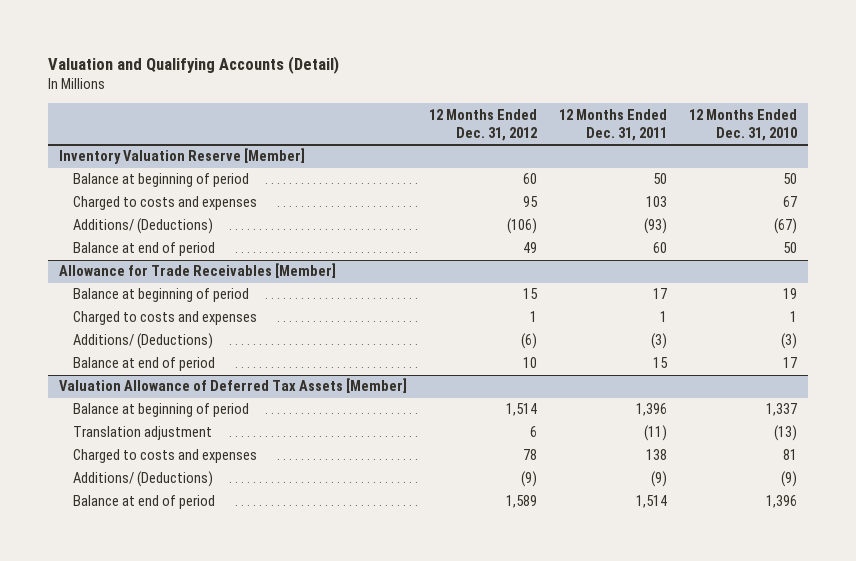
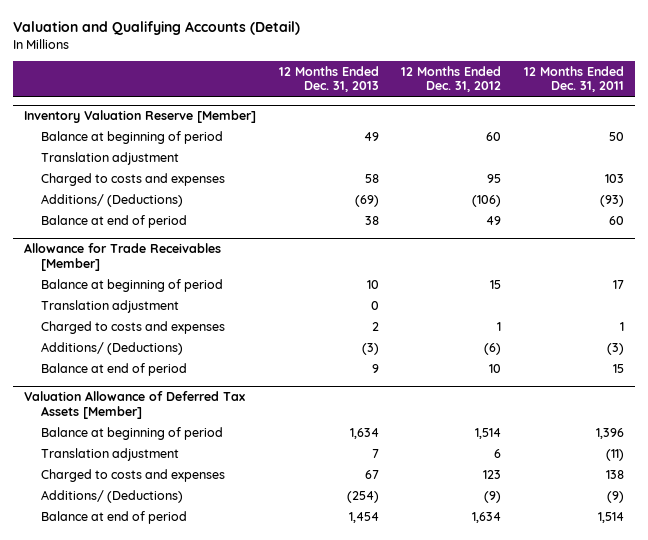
- | 12 Months Ended Dec. 31, 2012 | 12 Months Ended Dec. 31, 2011 | 12 Months Ended Dec. 31, 2010
+ | 12 Months Ended Dec. 31, 2013 | 12 Months Ended Dec. 31, 2012 | 12 Months Ended Dec. 31, 2011
@ Inventory Valuation Reserve [Member]
+ Translation adjustment
@ Allowance for Trade Receivables [Member]
+ Translation adjustment | 0 | |
@ Valuation Allowance of Deferred Tax Assets [Member]
- Charged to costs and expenses | 78 | 138 | 81
+ Charged to costs and expenses | 67 | 123 | 138
- Balance at end of period | 1,589 | 1,514 | 1,396
+ Balance at end of period | 1,454 | 1,634 | 1,514

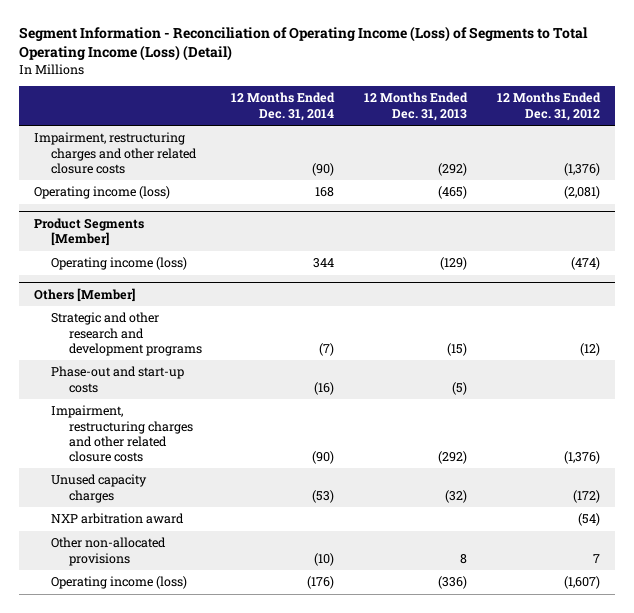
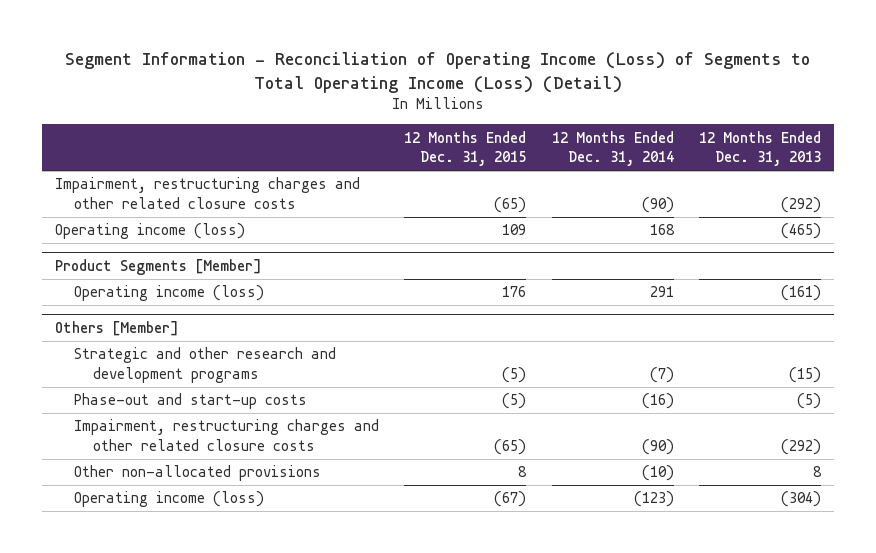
- | 12 Months Ended Dec. 31, 2014 | 12 Months Ended Dec. 31, 2013 | 12 Months Ended Dec. 31, 2012
+ | 12 Months Ended Dec. 31, 2015 | 12 Months Ended Dec. 31, 2014 | 12 Months Ended Dec. 31, 2013
@ Product Segments [Member]
- Operating income (loss) | 344 | (129) | (474)
+ Operating income (loss) | 176 | 291 | (161)
@ Others [Member]
- Unused capacity charges | (53) | (32) | (172)
- NXP arbitration award | | | (54)
- Operating income (loss) | (176) | (336) | (1,607)
+ Operating income (loss) | (67) | (123) | (304)

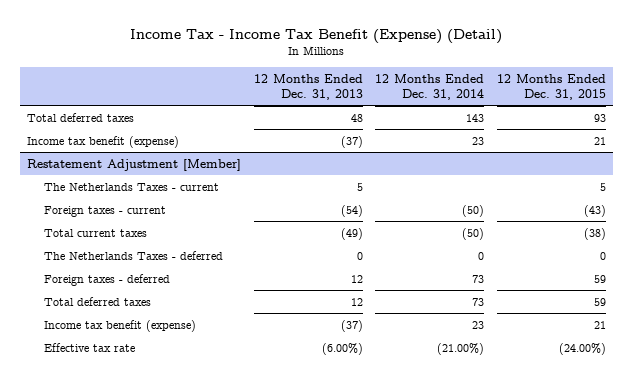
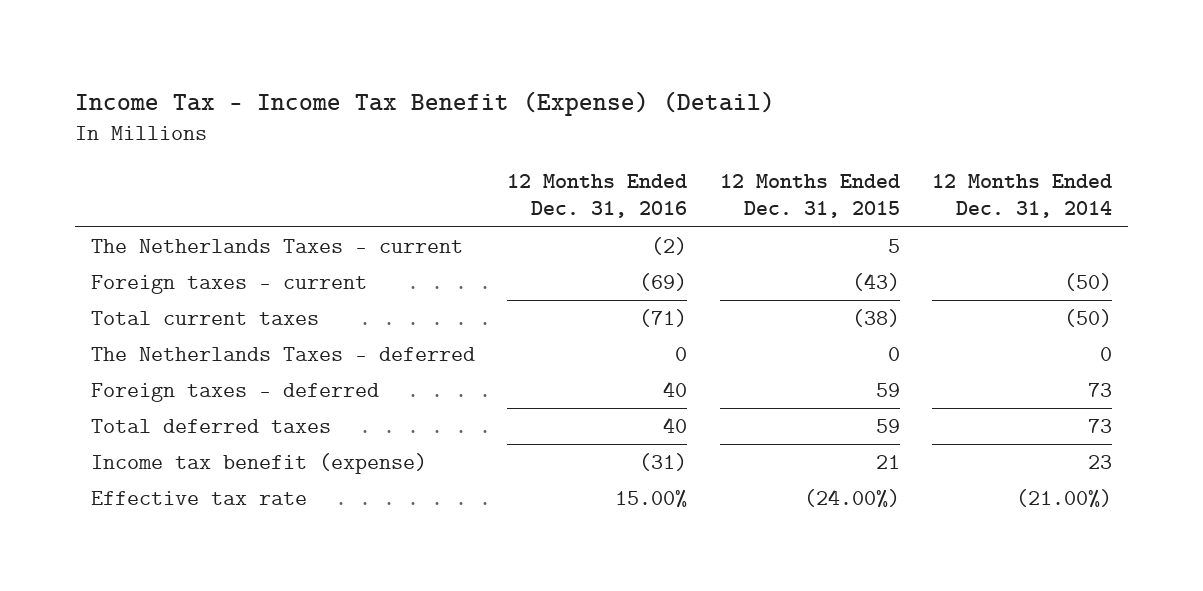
- | 12 Months Ended Dec. 31, 2013 | 12 Months Ended Dec. 31, 2014 | 12 Months Ended Dec. 31, 2015
+ | 12 Months Ended Dec. 31, 2016 | 12 Months Ended Dec. 31, 2015 | 12 Months Ended Dec. 31, 2014
- Total deferred taxes | 48 | 143 | 93
- Income tax benefit (expense) | (37) | 23 | 21
- Restatement Adjustment [Member]

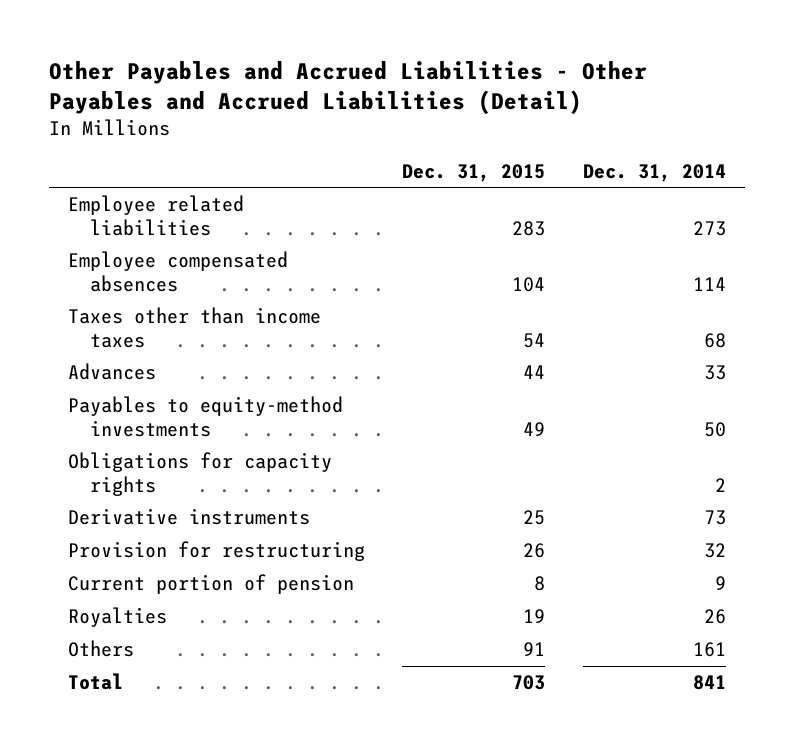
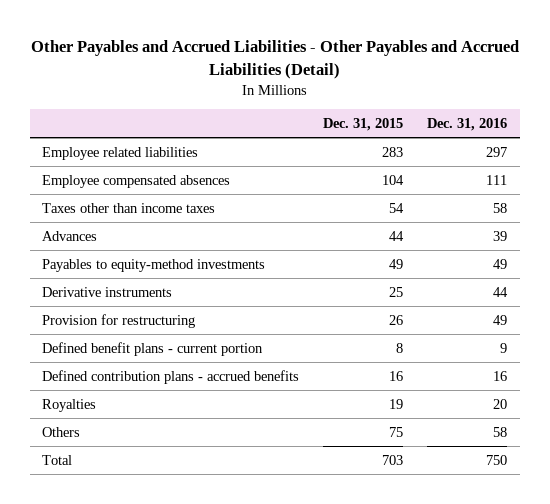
- | Dec. 31, 2015 | Dec. 31, 2014
+ | Dec. 31, 2015 | Dec. 31, 2016
- Obligations for capacity rights | | 2
- Current portion of pension | 8 | 9
+ Defined benefit plans - current portion | 8 | 9
+ Defined contribution plans - accrued benefits | 16 | 16
- Others | 91 | 161
+ Others | 75 | 58

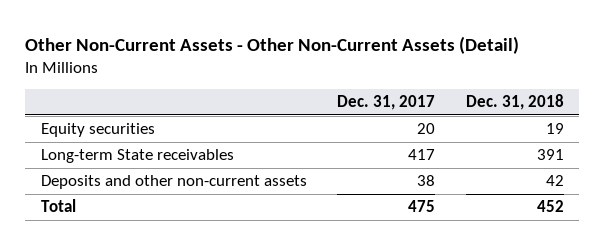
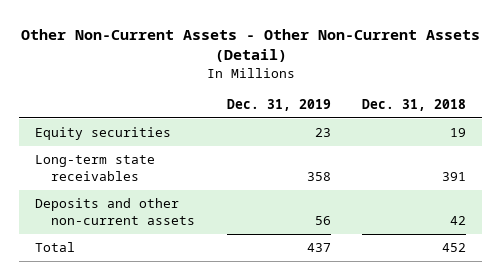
- | Dec. 31, 2017 | Dec. 31, 2018
+ | Dec. 31, 2019 | Dec. 31, 2018
- Long-term State receivables | 417 | 391
+ Long-term state receivables | 358 | 391

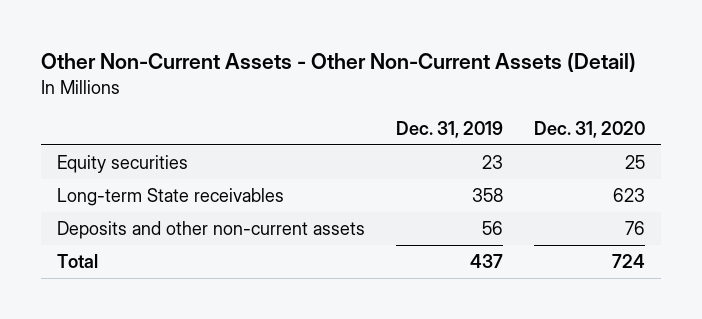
- | Dec. 31, 2019 | Dec. 31, 2018
+ | Dec. 31, 2019 | Dec. 31, 2020
- Long-term state receivables | 358 | 391
+ Long-term State receivables | 358 | 623

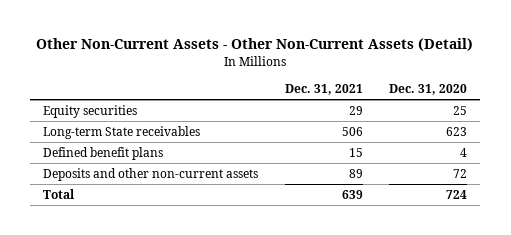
- | Dec. 31, 2019 | Dec. 31, 2020
+ | Dec. 31, 2021 | Dec. 31, 2020
- Deposits and other non-current assets | 56 | 76
+ Defined benefit plans | 15 | 4
+ Deposits and other non-current assets | 89 | 72

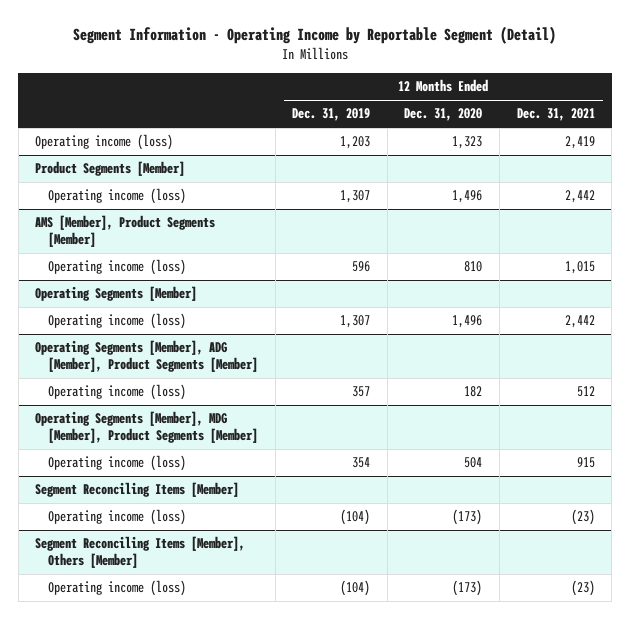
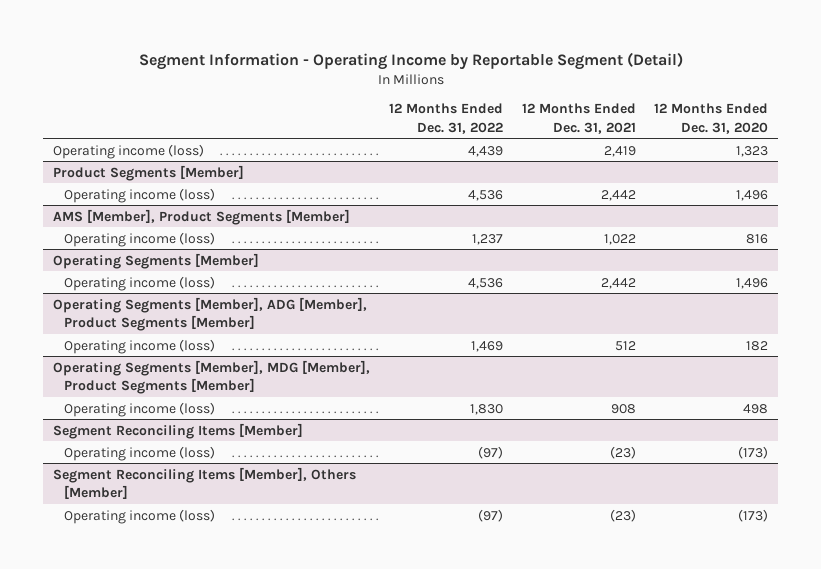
- | 12 Months Ended Dec. 31, 2019 | 12 Months Ended Dec. 31, 2020 | 12 Months Ended Dec. 31, 2021
+ | 12 Months Ended Dec. 31, 2022 | 12 Months Ended Dec. 31, 2021 | 12 Months Ended Dec. 31, 2020
@ AMS [Member], Product Segments [Member]
- Operating income (loss) | 596 | 810 | 1,015
+ Operating income (loss) | 1,237 | 1,022 | 816
@ Operating Segments [Member], MDG [Member], Product Segments [Member]
- Operating income (loss) | 354 | 504 | 915
+ Operating income (loss) | 1,830 | 908 | 498

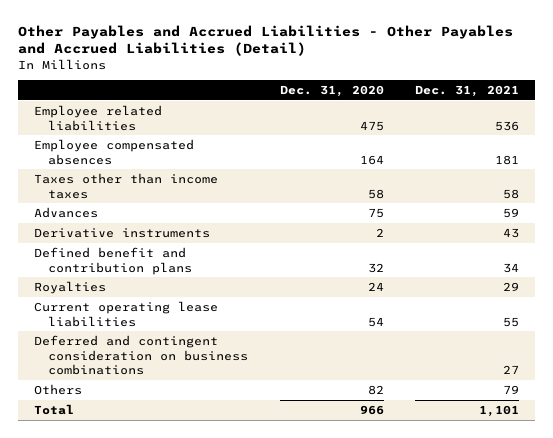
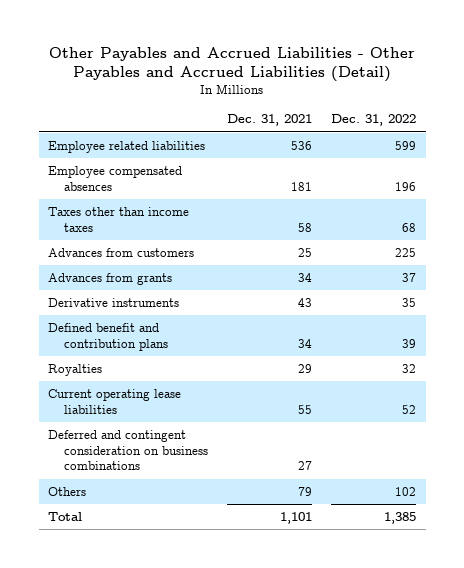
- | Dec. 31, 2020 | Dec. 31, 2021
+ | Dec. 31, 2021 | Dec. 31, 2022
- Advances | 75 | 59
+ Advances from customers | 25 | 225
+ Advances from grants | 34 | 37

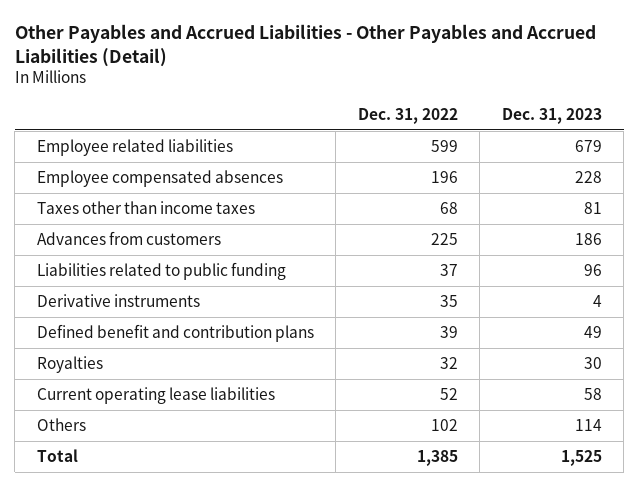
- | Dec. 31, 2021 | Dec. 31, 2022
+ | Dec. 31, 2022 | Dec. 31, 2023
- Advances from grants | 34 | 37
+ Liabilities related to public funding | 37 | 96
- Deferred and contingent consideration on business combinations | 27 |

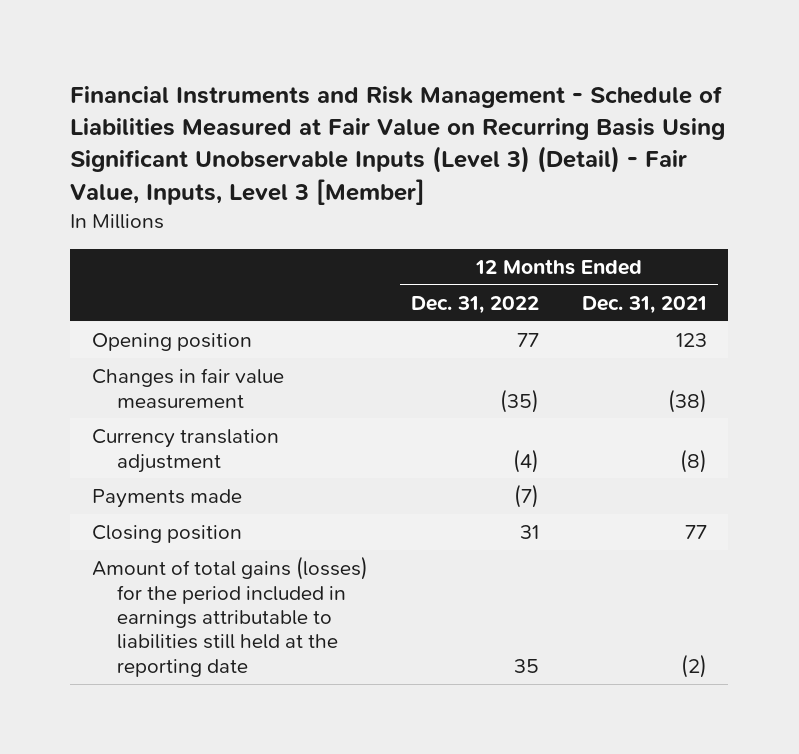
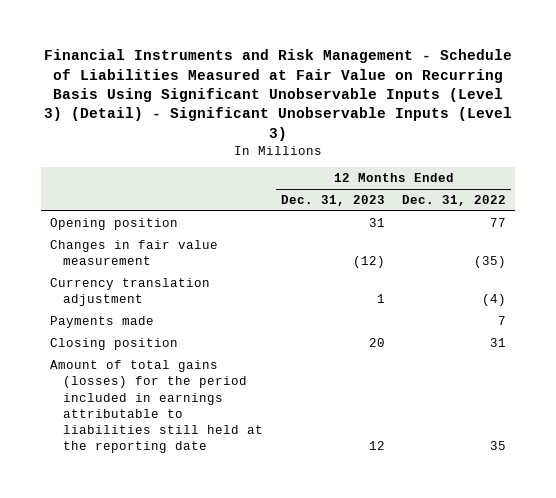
- Financial Instruments and Risk Management - Schedule of Liabilities Measured at Fair Value on Recurring Basis Using Significant Unobservable Inputs (Level 3) (Detail) - Fair Value, Inputs, Level 3 [Member]
+ Financial Instruments and Risk Management - Schedule of Liabilities Measured at Fair Value on Recurring Basis Using Significant Unobservable Inputs (Level 3) (Detail) - Significant Unobservable Inputs (Level 3)
- | 12 Months Ended Dec. 31, 2022 | 12 Months Ended Dec. 31, 2021
+ | 12 Months Ended Dec. 31, 2023 | 12 Months Ended Dec. 31, 2022
- Payments made | (7) |
+ Payments made | | 7

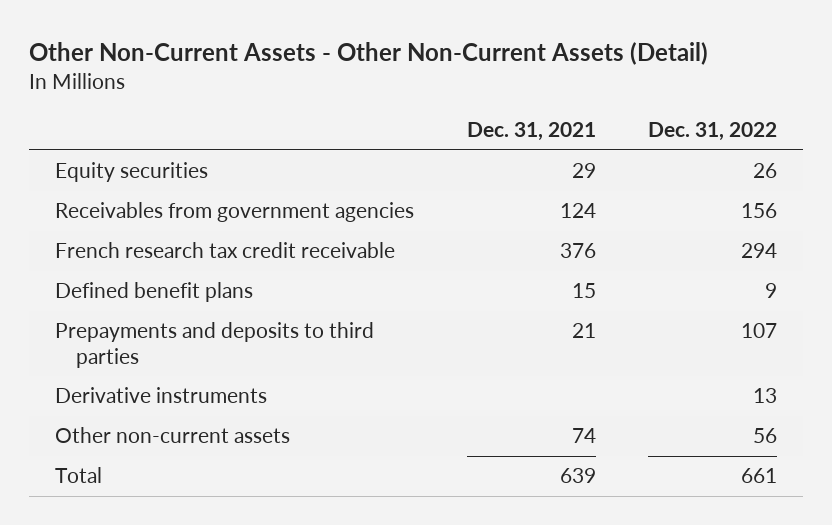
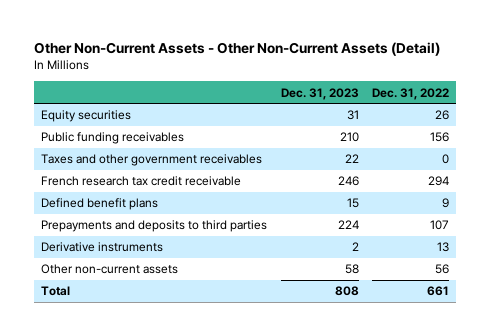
- | Dec. 31, 2021 | Dec. 31, 2022
+ | Dec. 31, 2023 | Dec. 31, 2022
- Receivables from government agencies | 124 | 156
+ Public funding receivables | 210 | 156
+ Taxes and other government receivables | 22 | 0

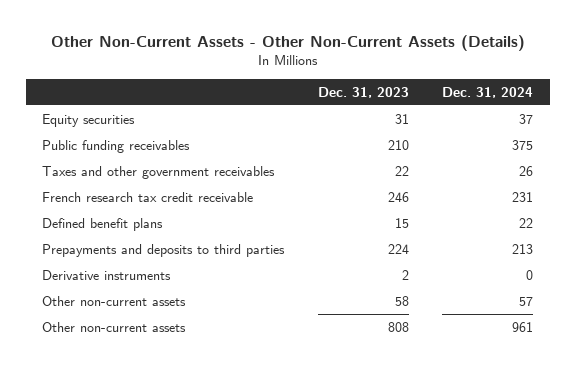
- Other Non-Current Assets - Other Non-Current Assets (Detail)
+ Other Non-Current Assets - Other Non-Current Assets (Details)
- | Dec. 31, 2023 | Dec. 31, 2022
+ | Dec. 31, 2023 | Dec. 31, 2024
- Total | 808 | 661
+ Other non-current assets | 808 | 961

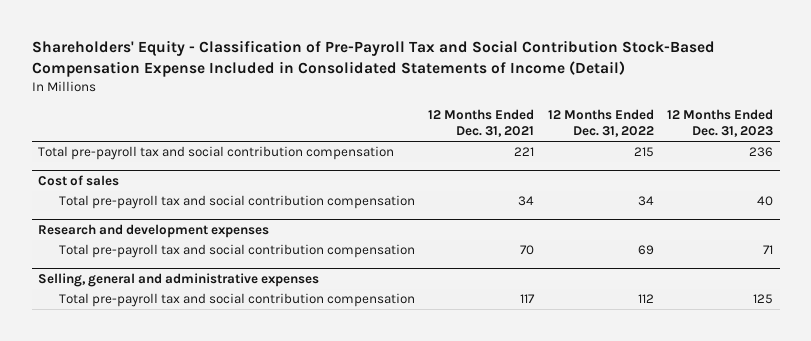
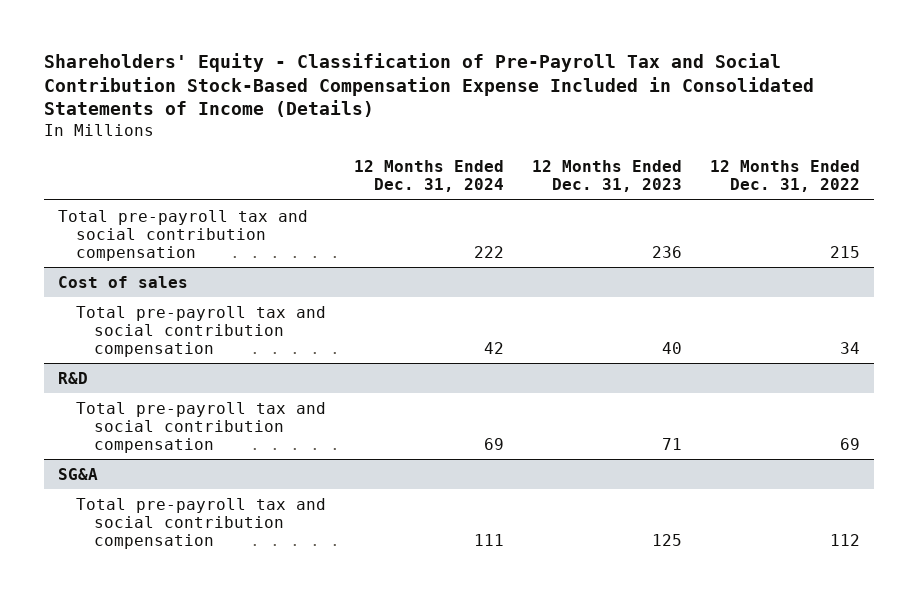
- Shareholders' Equity - Classification of Pre-Payroll Tax and Social Contribution Stock-Based Compensation Expense Included in Consolidated Statements of Income (Detail)
+ Shareholders' Equity - Classification of Pre-Payroll Tax and Social Contribution Stock-Based Compensation Expense Included in Consolidated Statements of Income (Details)
- | 12 Months Ended Dec. 31, 2021 | 12 Months Ended Dec. 31, 2022 | 12 Months Ended Dec. 31, 2023
+ | 12 Months Ended Dec. 31, 2024 | 12 Months Ended Dec. 31, 2023 | 12 Months Ended Dec. 31, 2022
- Research and development expenses
+ R&D
- Selling, general and administrative expenses
+ SG&A

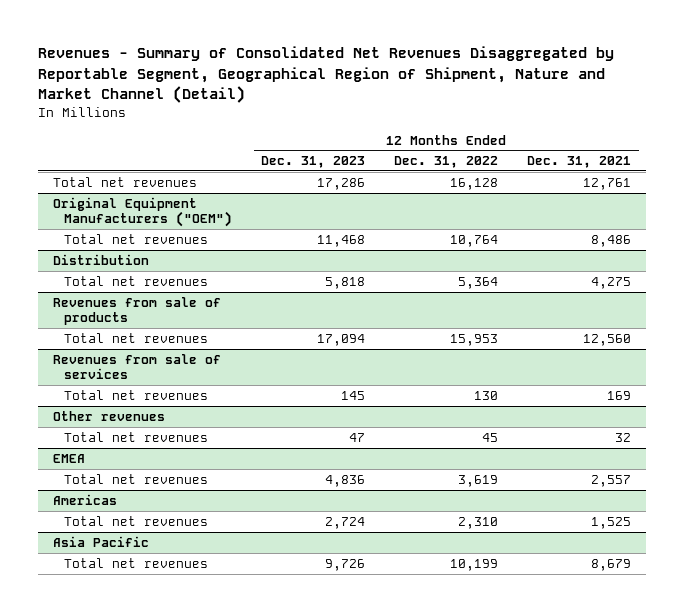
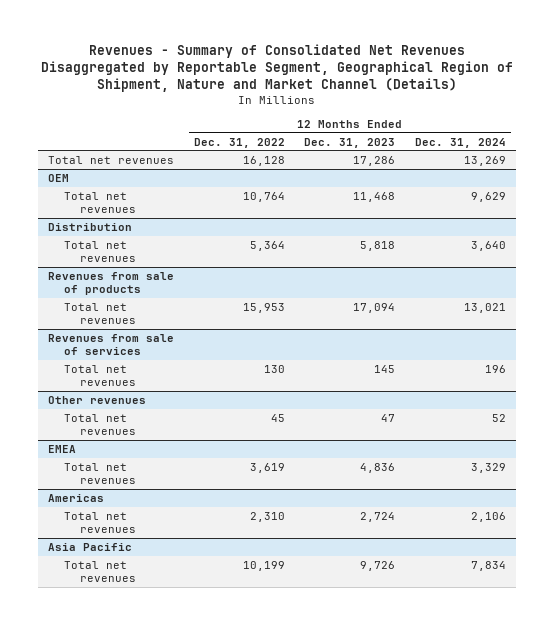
- Revenues - Summary of Consolidated Net Revenues Disaggregated by Reportable Segment, Geographical Region of Shipment, Nature and Market Channel (Detail)
+ Revenues - Summary of Consolidated Net Revenues Disaggregated by Reportable Segment, Geographical Region of Shipment, Nature and Market Channel (Details)
- | 12 Months Ended Dec. 31, 2023 | 12 Months Ended Dec. 31, 2022 | 12 Months Ended Dec. 31, 2021
+ | 12 Months Ended Dec. 31, 2022 | 12 Months Ended Dec. 31, 2023 | 12 Months Ended Dec. 31, 2024
- Original Equipment Manufacturers ("OEM")
+ OEM

